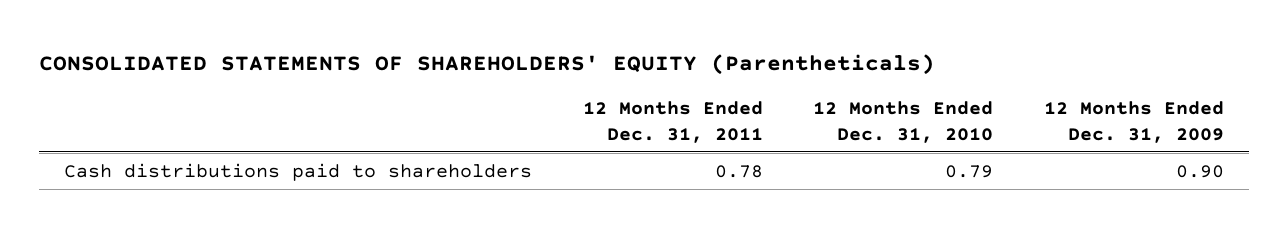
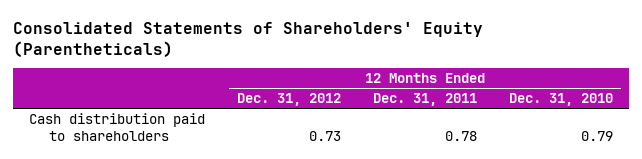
- CONSOLIDATED STATEMENTS OF SHAREHOLDERS' EQUITY (Parentheticals)
+ Consolidated Statements of Shareholders' Equity (Parentheticals)
- | 12 Months Ended Dec. 31, 2011 | 12 Months Ended Dec. 31, 2010 | 12 Months Ended Dec. 31, 2009
+ | 12 Months Ended Dec. 31, 2012 | 12 Months Ended Dec. 31, 2011 | 12 Months Ended Dec. 31, 2010
- Cash distributions paid to shareholders | 0.78 | 0.79 | 0.90
+ Cash distribution paid to shareholders | 0.73 | 0.78 | 0.79

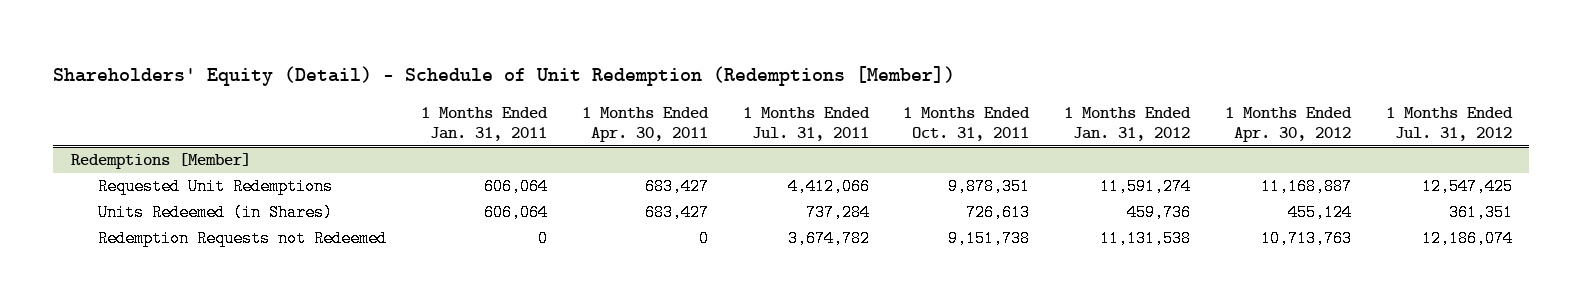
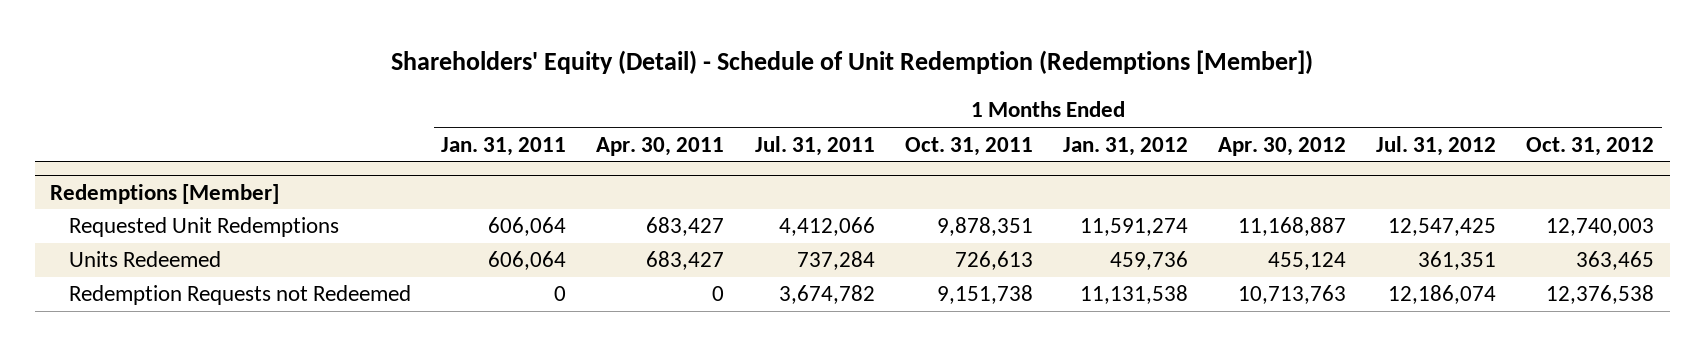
- | 1 Months Ended Jan. 31, 2011 | 1 Months Ended Apr. 30, 2011 | 1 Months Ended Jul. 31, 2011 | 1 Months Ended Oct. 31, 2011 | 1 Months Ended Jan. 31, 2012 | 1 Months Ended Apr. 30, 2012 | 1 Months Ended Jul. 31, 2012
+ | 1 Months Ended Jan. 31, 2011 | 1 Months Ended Apr. 30, 2011 | 1 Months Ended Jul. 31, 2011 | 1 Months Ended Oct. 31, 2011 | 1 Months Ended Jan. 31, 2012 | 1 Months Ended Apr. 30, 2012 | 1 Months Ended Jul. 31, 2012 | 1 Months Ended Oct. 31, 2012
@ Redemptions [Member]
- Units Redeemed (in Shares) | 606,064 | 683,427 | 737,284 | 726,613 | 459,736 | 455,124 | 361,351
+ Units Redeemed | 606,064 | 683,427 | 737,284 | 726,613 | 459,736 | 455,124 | 361,351 | 363,465

